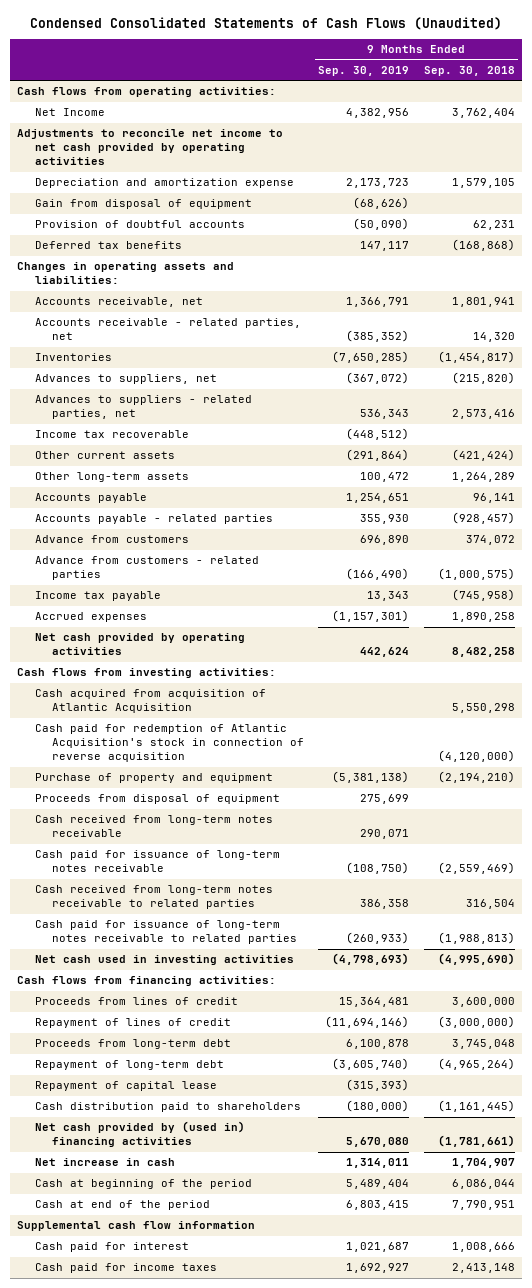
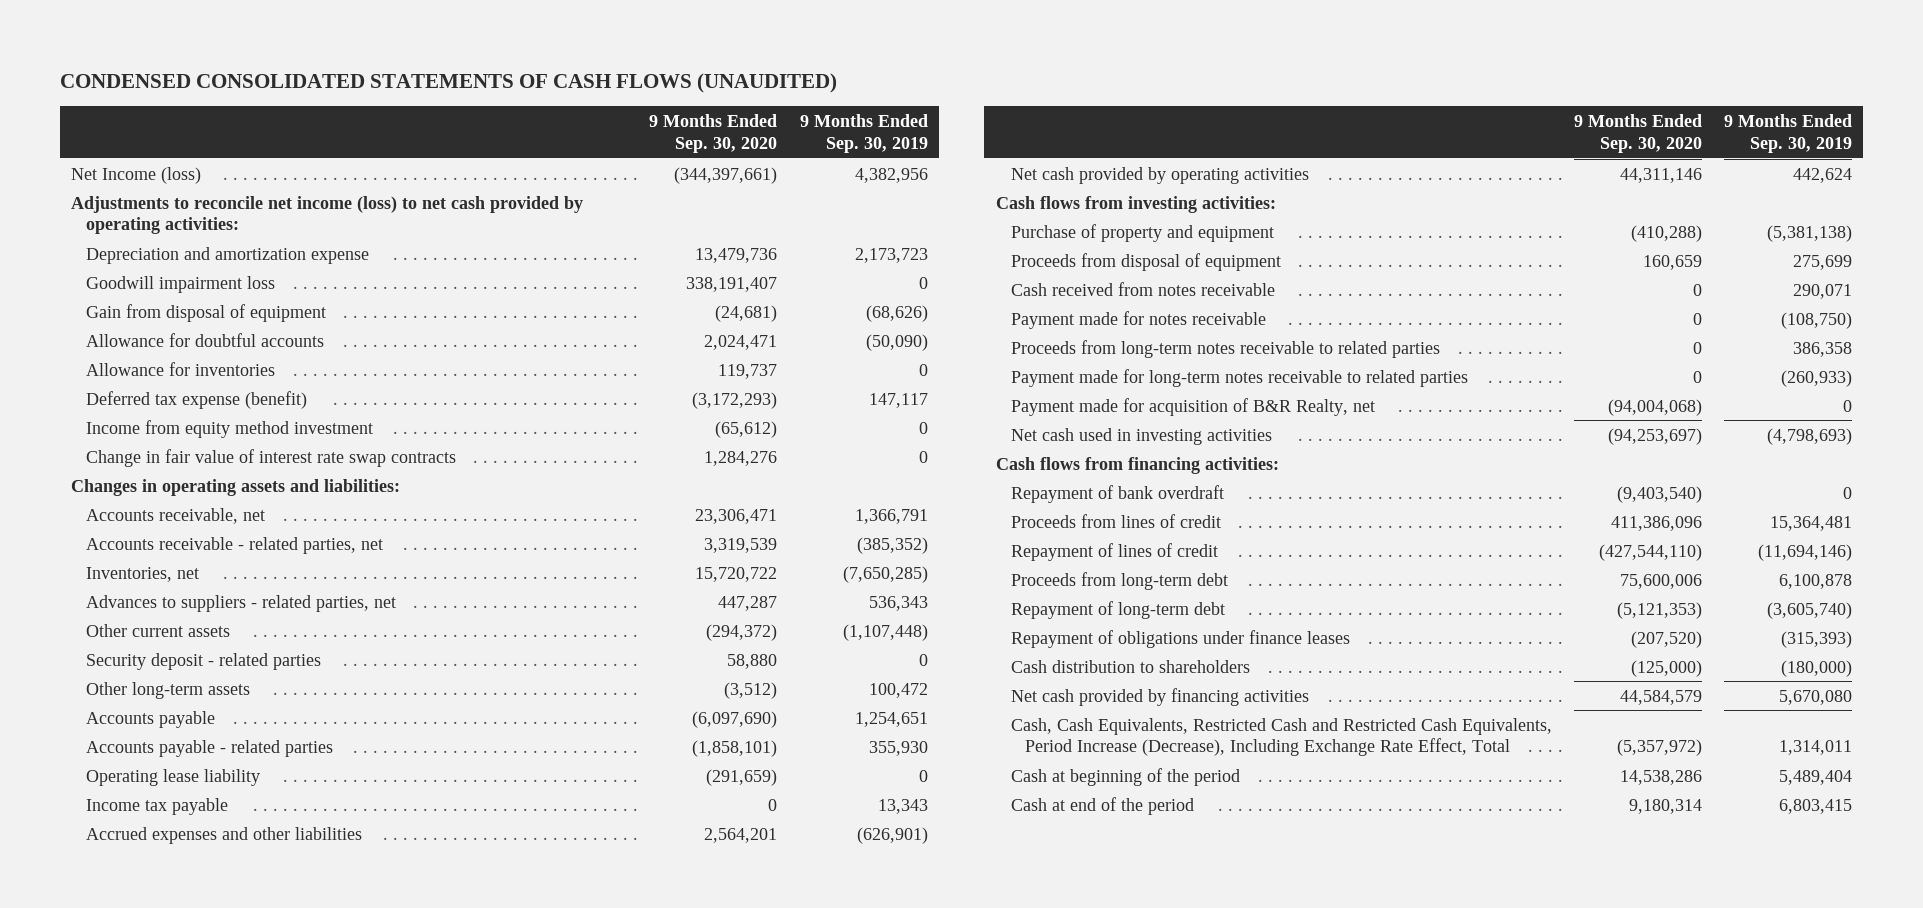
- Condensed Consolidated Statements of Cash Flows (Unaudited)
+ CONDENSED CONSOLIDATED STATEMENTS OF CASH FLOWS (UNAUDITED)
- | 9 Months Ended Sep. 30, 2019 | 9 Months Ended Sep. 30, 2018
+ | 9 Months Ended Sep. 30, 2020 | 9 Months Ended Sep. 30, 2019
- Cash flows from operating activities:
- Net Income | 4,382,956 | 3,762,404
- Adjustments to reconcile net income to net cash provided by operating activities
+ Net Income (loss) | (344,397,661) | 4,382,956
+ Adjustments to reconcile net income (loss) to net cash provided by operating activities:
+ Goodwill impairment loss | 338,191,407 | 0
- Provision of doubtful accounts | (50,090) | 62,231
- Deferred tax benefits | 147,117 | (168,868)
+ Allowance for doubtful accounts | 2,024,471 | (50,090)
+ Allowance for inventories | 119,737 | 0
+ Deferred tax expense (benefit) | (3,172,293) | 147,117
+ Income from equity method investment | (65,612) | 0
+ Change in fair value of interest rate swap contracts | 1,284,276 | 0
- Inventories | (7,650,285) | (1,454,817)
- Advances to suppliers, net | (367,072) | (215,820)
+ Inventories, net | 15,720,722 | (7,650,285)
- Income tax recoverable | (448,512) |
- Other current assets | (291,864) | (421,424)
+ Other current assets | (294,372) | (1,107,448)
+ Security deposit - related parties | 58,880 | 0
- Advance from customers | 696,890 | 374,072
- Advance from customers - related parties | (166,490) | (1,000,575)
+ Operating lease liability | (291,659) | 0
- Accrued expenses | (1,157,301) | 1,890,258
+ Accrued expenses and other liabilities | 2,564,201 | (626,901)
- Cash acquired from acquisition of Atlantic Acquisition | | 5,550,298
- Cash paid for redemption of Atlantic Acquisition's stock in connection of reverse acquisition | | (4,120,000)
- Cash received from long-term notes receivable | 290,071 |
- Cash paid for issuance of long-term notes receivable | (108,750) | (2,559,469)
- Cash received from long-term notes receivable to related parties | 386,358 | 316,504
- Cash paid for issuance of long-term notes receivable to related parties | (260,933) | (1,988,813)
+ Cash received from notes receivable | 0 | 290,071
+ Payment made for notes receivable | 0 | (108,750)
+ Proceeds from long-term notes receivable to related parties | 0 | 386,358
+ Payment made for long-term notes receivable to related parties | 0 | (260,933)
+ Payment made for acquisition of B&R Realty, net | (94,004,068) | 0
+ Repayment of bank overdraft | (9,403,540) | 0
- Repayment of capital lease | (315,393) |
- Cash distribution paid to shareholders | (180,000) | (1,161,445)
- Net cash provided by (used in) financing activities | 5,670,080 | (1,781,661)
- Net increase in cash | 1,314,011 | 1,704,907
+ Repayment of obligations under finance leases | (207,520) | (315,393)
+ Cash distribution to shareholders | (125,000) | (180,000)
+ Net cash provided by financing activities | 44,584,579 | 5,670,080
+ Cash, Cash Equivalents, Restricted Cash and Restricted Cash Equivalents, Period Increase (Decrease), Including Exchange Rate Effect, Total | (5,357,972) | 1,314,011
- Supplemental cash flow information
- Cash paid for interest | 1,021,687 | 1,008,666
- Cash paid for income taxes | 1,692,927 | 2,413,148

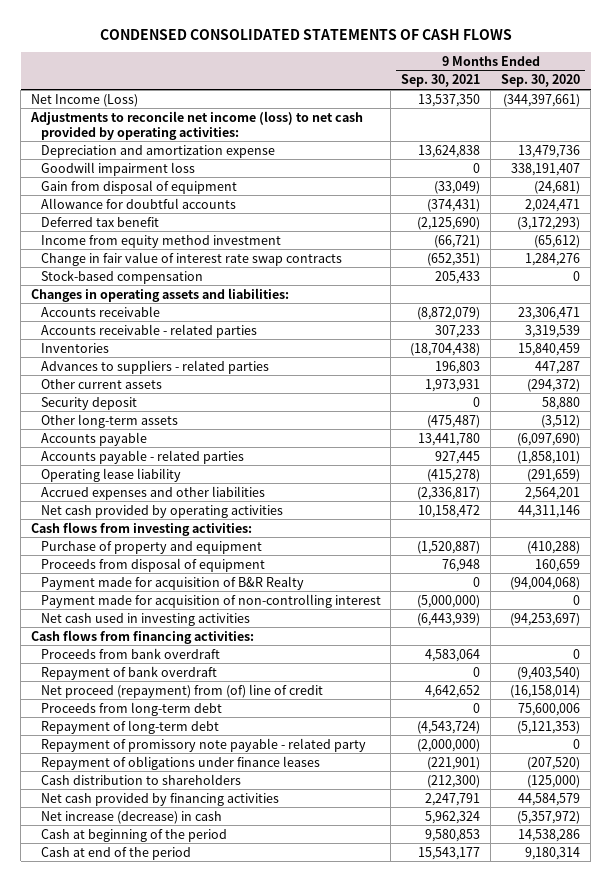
- CONDENSED CONSOLIDATED STATEMENTS OF CASH FLOWS (UNAUDITED)
+ CONDENSED CONSOLIDATED STATEMENTS OF CASH FLOWS
- | 9 Months Ended Sep. 30, 2020 | 9 Months Ended Sep. 30, 2019
+ | 9 Months Ended Sep. 30, 2021 | 9 Months Ended Sep. 30, 2020
- Net Income (loss) | (344,397,661) | 4,382,956
+ Net Income (Loss) | 13,537,350 | (344,397,661)
- Allowance for inventories | 119,737 | 0
- Deferred tax expense (benefit) | (3,172,293) | 147,117
+ Deferred tax benefit | (2,125,690) | (3,172,293)
+ Stock-based compensation | 205,433 | 0
- Accounts receivable, net | 23,306,471 | 1,366,791
- Accounts receivable - related parties, net | 3,319,539 | (385,352)
- Inventories, net | 15,720,722 | (7,650,285)
- Advances to suppliers - related parties, net | 447,287 | 536,343
+ Accounts receivable | (8,872,079) | 23,306,471
+ Accounts receivable - related parties | 307,233 | 3,319,539
+ Inventories | (18,704,438) | 15,840,459
+ Advances to suppliers - related parties | 196,803 | 447,287
- Security deposit - related parties | 58,880 | 0
+ Security deposit | 0 | 58,880
- Income tax payable | 0 | 13,343
- Cash received from notes receivable | 0 | 290,071
- Payment made for notes receivable | 0 | (108,750)
- Proceeds from long-term notes receivable to related parties | 0 | 386,358
- Payment made for long-term notes receivable to related parties | 0 | (260,933)
- Payment made for acquisition of B&R Realty, net | (94,004,068) | 0
+ Payment made for acquisition of B&R Realty | 0 | (94,004,068)
+ Payment made for acquisition of non-controlling interest | (5,000,000) | 0
+ Proceeds from bank overdraft | 4,583,064 | 0
- Proceeds from lines of credit | 411,386,096 | 15,364,481
- Repayment of lines of credit | (427,544,110) | (11,694,146)
+ Net proceed (repayment) from (of) line of credit | 4,642,652 | (16,158,014)
+ Repayment of promissory note payable - related party | (2,000,000) | 0
- Cash, Cash Equivalents, Restricted Cash and Restricted Cash Equivalents, Period Increase (Decrease), Including Exchange Rate Effect, Total | (5,357,972) | 1,314,011
+ Net increase (decrease) in cash | 5,962,324 | (5,357,972)

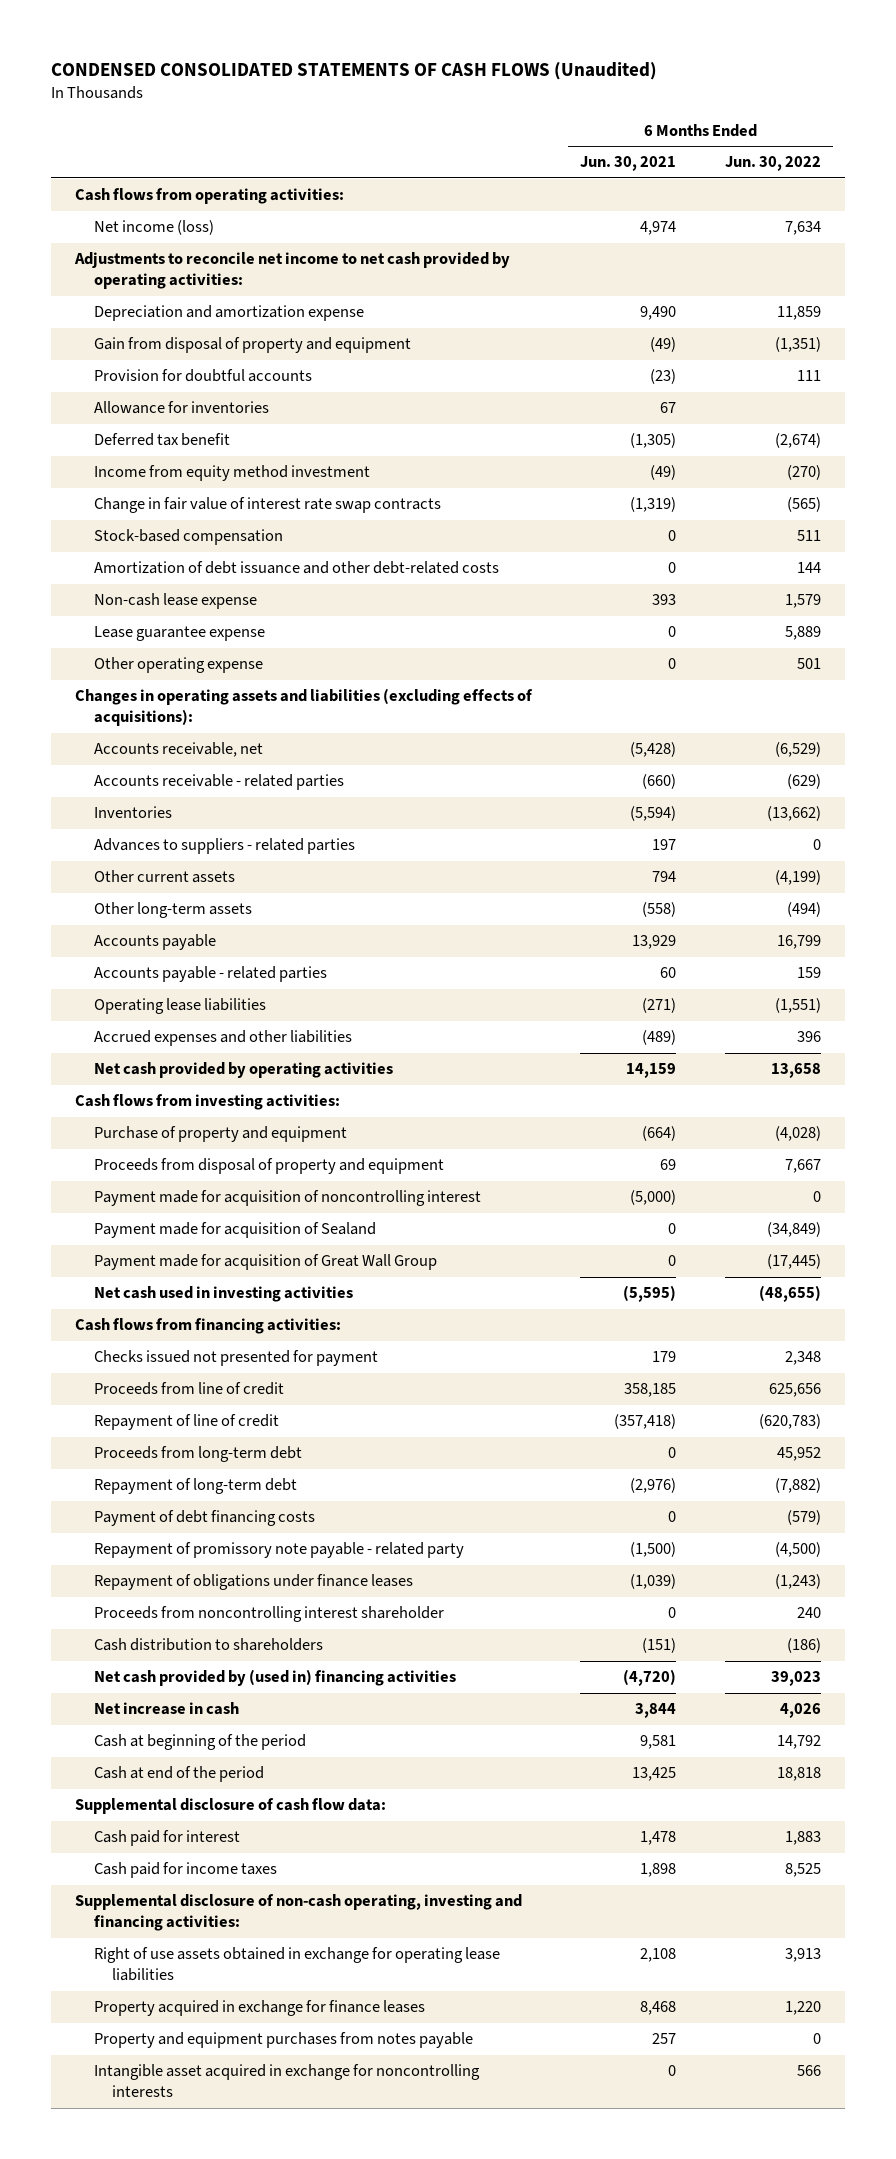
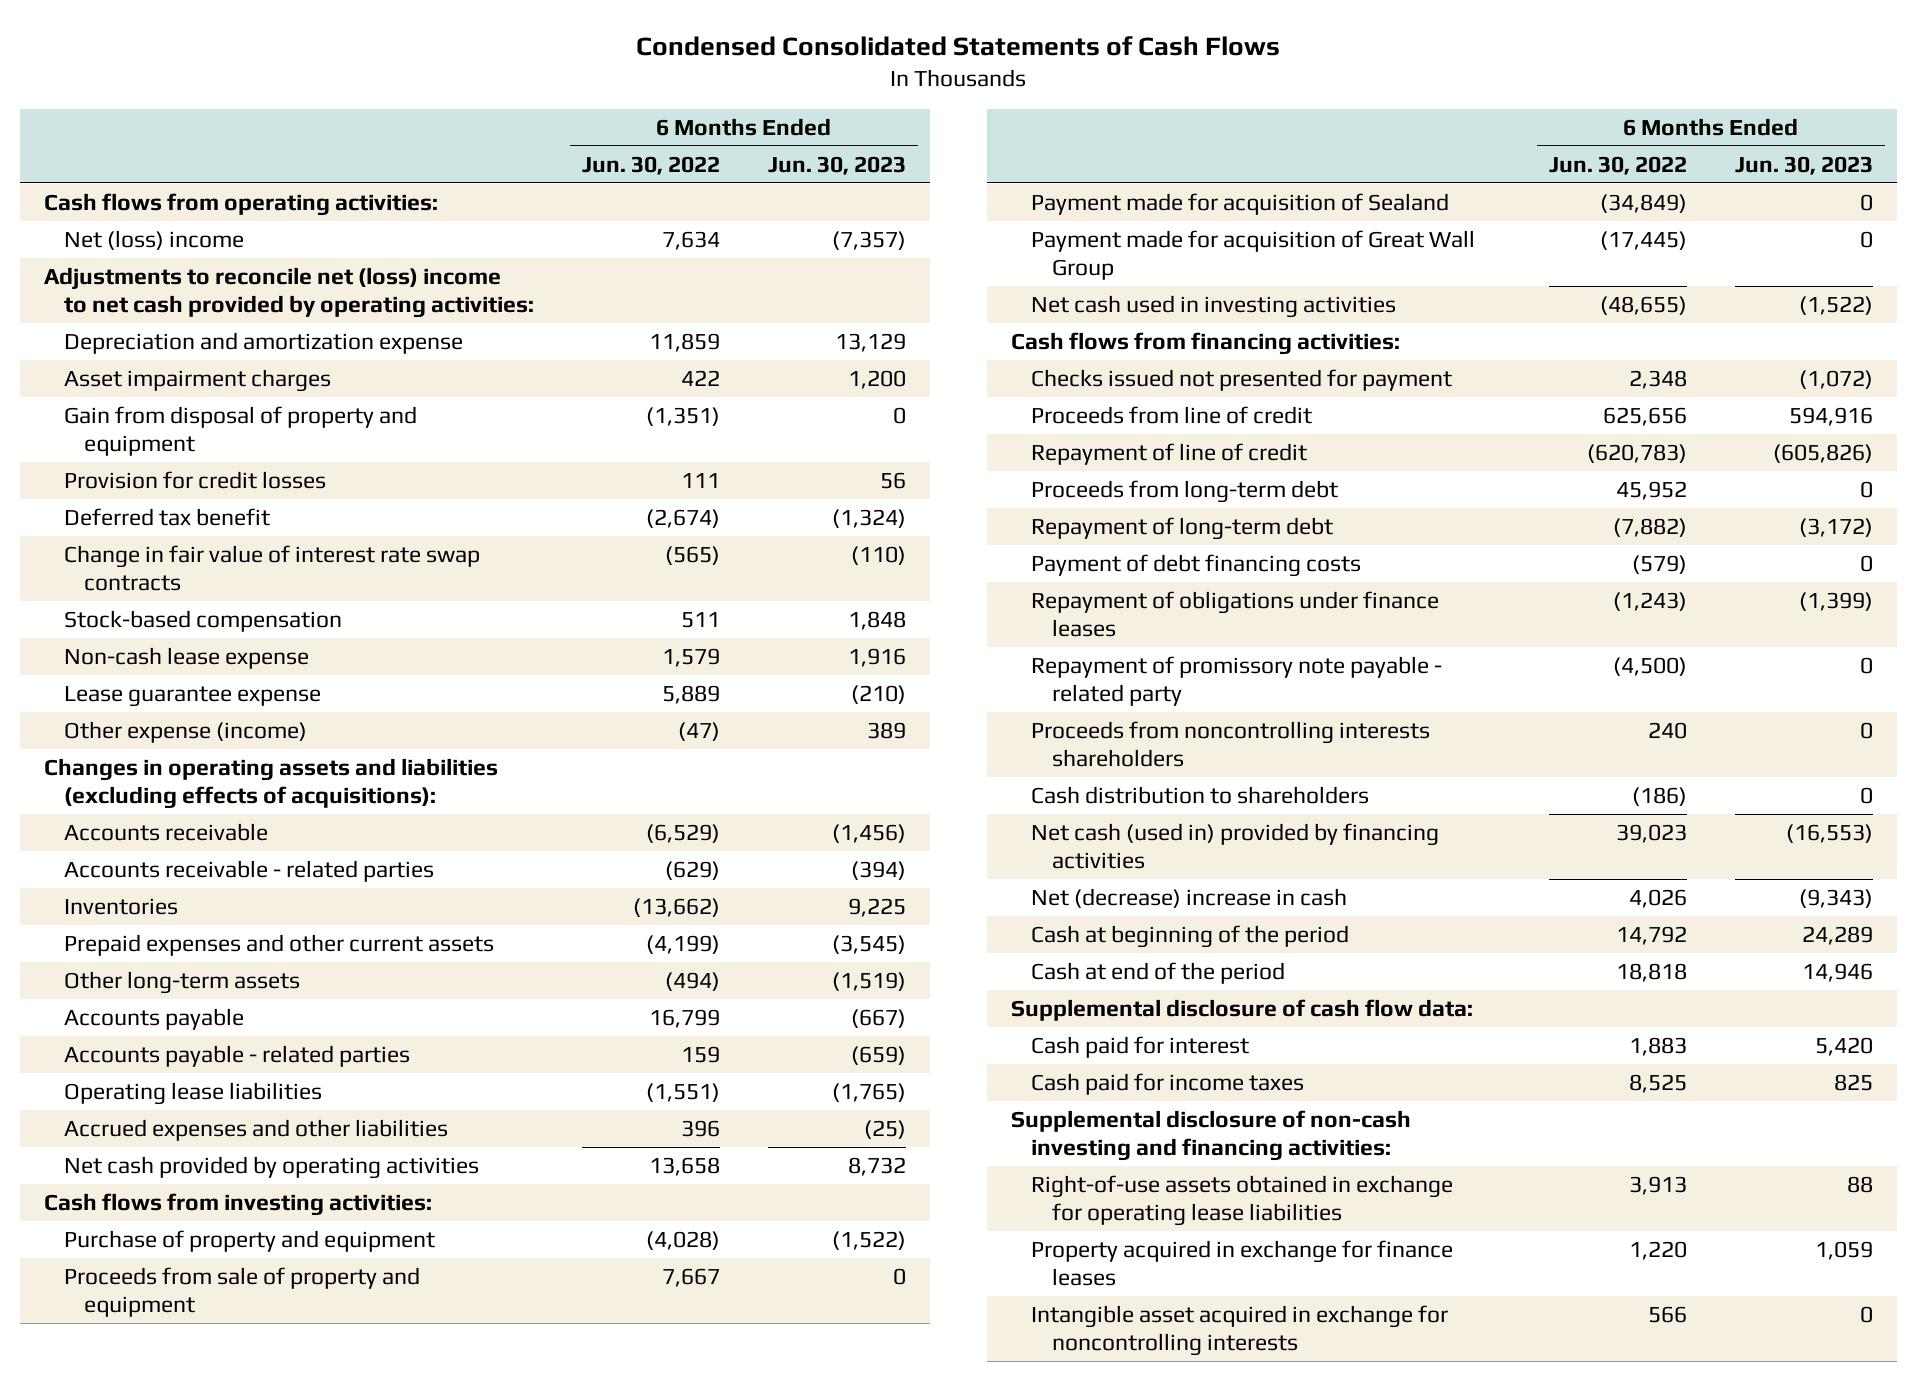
- CONDENSED CONSOLIDATED STATEMENTS OF CASH FLOWS (Unaudited)
+ Condensed Consolidated Statements of Cash Flows
- | 6 Months Ended Jun. 30, 2021 | 6 Months Ended Jun. 30, 2022
+ | 6 Months Ended Jun. 30, 2022 | 6 Months Ended Jun. 30, 2023
- Net income (loss) | 4,974 | 7,634
- Adjustments to reconcile net income to net cash provided by operating activities:
+ Net (loss) income | 7,634 | (7,357)
+ Adjustments to reconcile net (loss) income to net cash provided by operating activities:
+ Asset impairment charges | 422 | 1,200
- Provision for doubtful accounts | (23) | 111
- Allowance for inventories | 67 |
+ Provision for credit losses | 111 | 56
- Income from equity method investment | (49) | (270)
- Amortization of debt issuance and other debt-related costs | 0 | 144
- Other operating expense | 0 | 501
+ Other expense (income) | (47) | 389
- Accounts receivable, net | (5,428) | (6,529)
+ Accounts receivable | (6,529) | (1,456)
- Advances to suppliers - related parties | 197 | 0
- Other current assets | 794 | (4,199)
+ Prepaid expenses and other current assets | (4,199) | (3,545)
- Proceeds from disposal of property and equipment | 69 | 7,667
- Payment made for acquisition of noncontrolling interest | (5,000) | 0
+ Proceeds from sale of property and equipment | 7,667 | 0
- Proceeds from noncontrolling interest shareholder | 0 | 240
moved down: Repayment of promissory note payable - related party | (4,500) | 0
+ Proceeds from noncontrolling interests shareholders | 240 | 0
- Net cash provided by (used in) financing activities | (4,720) | 39,023
- Net increase in cash | 3,844 | 4,026
+ Net cash (used in) provided by financing activities | 39,023 | (16,553)
+ Net (decrease) increase in cash | 4,026 | (9,343)
- Supplemental disclosure of non-cash operating, investing and financing activities:
- Right of use assets obtained in exchange for operating lease liabilities | 2,108 | 3,913
+ Supplemental disclosure of non-cash investing and financing activities:
+ Right-of-use assets obtained in exchange for operating lease liabilities | 3,913 | 88
- Property and equipment purchases from notes payable | 257 | 0

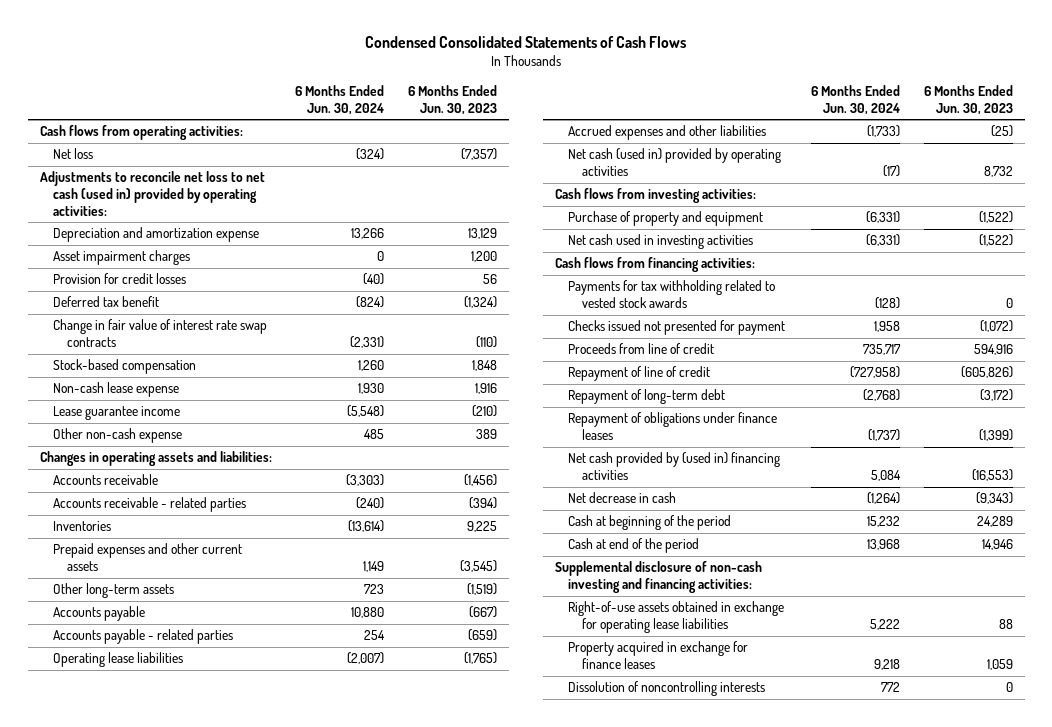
- | 6 Months Ended Jun. 30, 2022 | 6 Months Ended Jun. 30, 2023
+ | 6 Months Ended Jun. 30, 2024 | 6 Months Ended Jun. 30, 2023
- Net (loss) income | 7,634 | (7,357)
- Adjustments to reconcile net (loss) income to net cash provided by operating activities:
+ Net loss | (324) | (7,357)
+ Adjustments to reconcile net loss to net cash (used in) provided by operating activities:
- Gain from disposal of property and equipment | (1,351) | 0
- Lease guarantee expense | 5,889 | (210)
- Other expense (income) | (47) | 389
- Changes in operating assets and liabilities (excluding effects of acquisitions):
+ Lease guarantee income | (5,548) | (210)
+ Other non-cash expense | 485 | 389
+ Changes in operating assets and liabilities:
- Net cash provided by operating activities | 13,658 | 8,732
+ Net cash (used in) provided by operating activities | (17) | 8,732
- Proceeds from sale of property and equipment | 7,667 | 0
- Payment made for acquisition of Sealand | (34,849) | 0
- Payment made for acquisition of Great Wall Group | (17,445) | 0
+ Payments for tax withholding related to vested stock awards | (128) | 0
- Proceeds from long-term debt | 45,952 | 0
- Payment of debt financing costs | (579) | 0
- Repayment of promissory note payable - related party | (4,500) | 0
- Proceeds from noncontrolling interests shareholders | 240 | 0
- Cash distribution to shareholders | (186) | 0
- Net cash (used in) provided by financing activities | 39,023 | (16,553)
- Net (decrease) increase in cash | 4,026 | (9,343)
+ Net cash provided by (used in) financing activities | 5,084 | (16,553)
+ Net decrease in cash | (1,264) | (9,343)
- Supplemental disclosure of cash flow data:
- Cash paid for interest | 1,883 | 5,420
- Cash paid for income taxes | 8,525 | 825
- Intangible asset acquired in exchange for noncontrolling interests | 566 | 0
+ Dissolution of noncontrolling interests | 772 | 0

